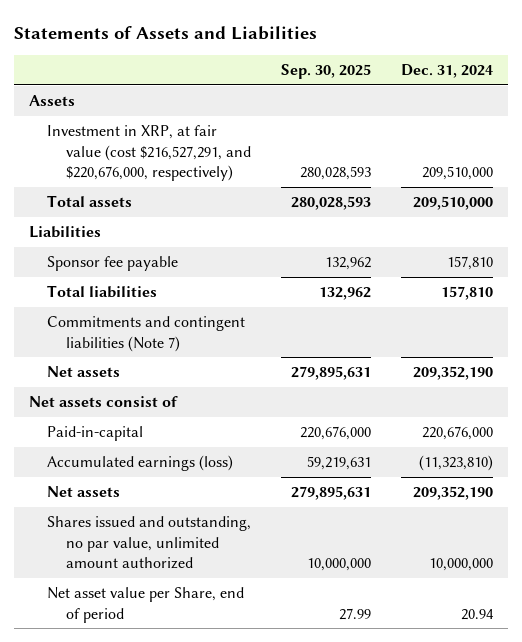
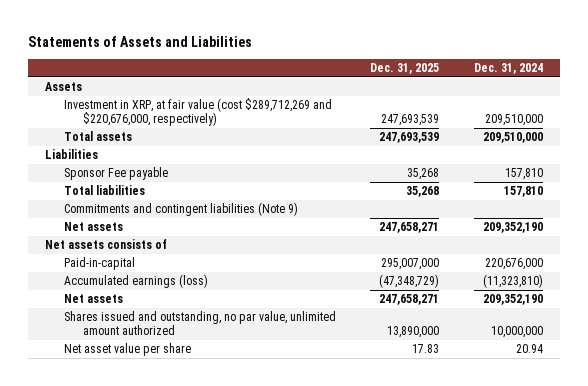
- | Sep. 30, 2025 | Dec. 31, 2024
+ | Dec. 31, 2025 | Dec. 31, 2024
- Investment in XRP, at fair value (cost $216,527,291, and $220,676,000, respectively) | 280,028,593 | 209,510,000
+ Investment in XRP, at fair value (cost $289,712,269 and $220,676,000, respectively) | 247,693,539 | 209,510,000
- Sponsor fee payable | 132,962 | 157,810
+ Sponsor Fee payable | 35,268 | 157,810
- Commitments and contingent liabilities (Note 7)
+ Commitments and contingent liabilities (Note 9)
- Net assets consist of
+ Net assets consists of
- Net asset value per Share, end of period | 27.99 | 20.94
+ Net asset value per share | 17.83 | 20.94

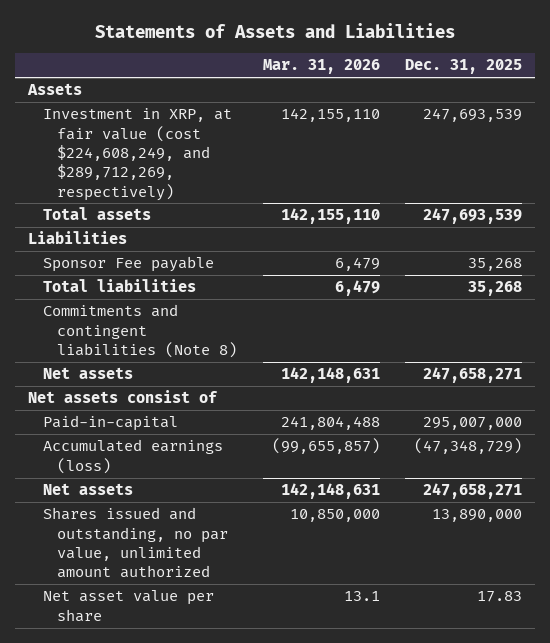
- | Dec. 31, 2025 | Dec. 31, 2024
+ | Mar. 31, 2026 | Dec. 31, 2025
- Investment in XRP, at fair value (cost $289,712,269 and $220,676,000, respectively) | 247,693,539 | 209,510,000
+ Investment in XRP, at fair value (cost $224,608,249, and $289,712,269, respectively) | 142,155,110 | 247,693,539
- Commitments and contingent liabilities (Note 9)
+ Commitments and contingent liabilities (Note 8)
- Net assets consists of
+ Net assets consist of

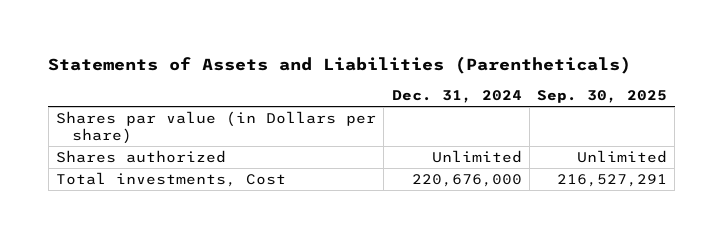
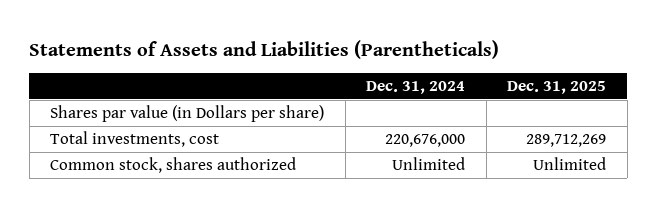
- | Dec. 31, 2024 | Sep. 30, 2025
+ | Dec. 31, 2024 | Dec. 31, 2025
- Shares authorized | Unlimited | Unlimited
- Total investments, Cost | 220,676,000 | 216,527,291
+ Total investments, cost | 220,676,000 | 289,712,269
+ Common stock, shares authorized | Unlimited | Unlimited

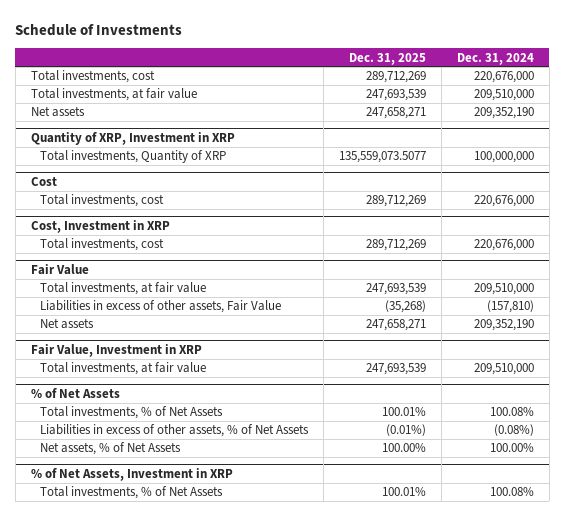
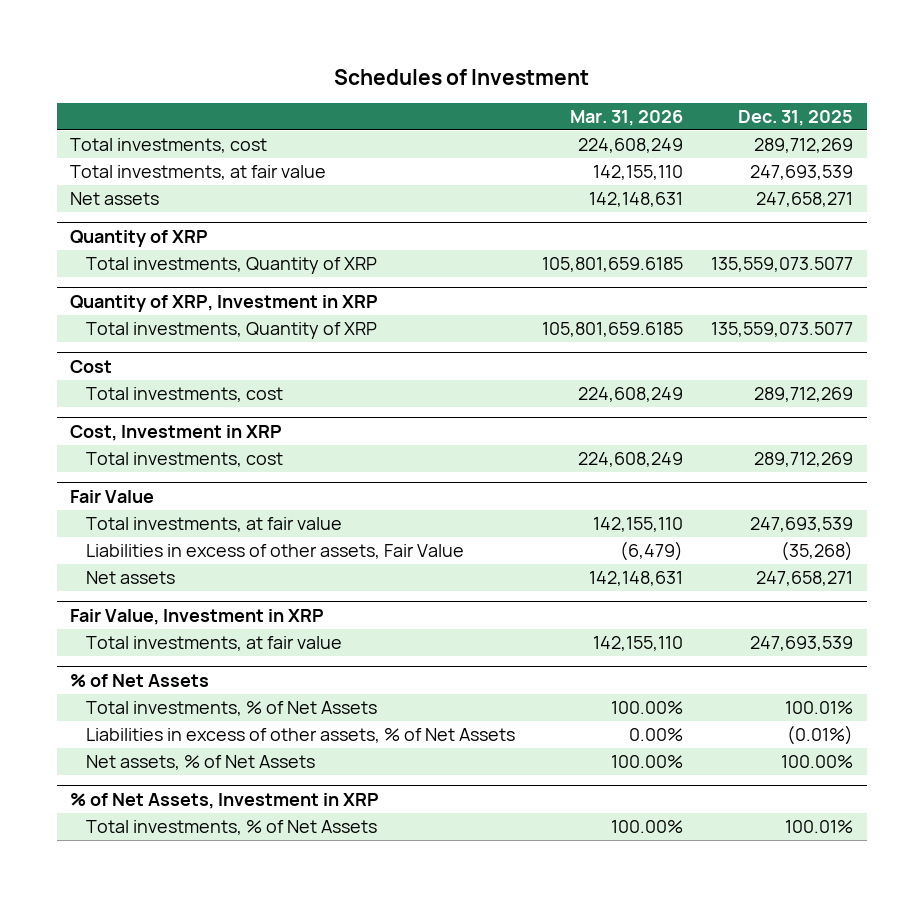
- Schedule of Investments
+ Schedules of Investment
- | Dec. 31, 2025 | Dec. 31, 2024
+ | Mar. 31, 2026 | Dec. 31, 2025
+ Quantity of XRP
+ Total investments, Quantity of XRP | 105,801,659.6185 | 135,559,073.5077

